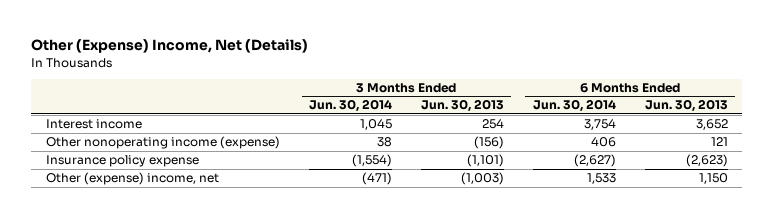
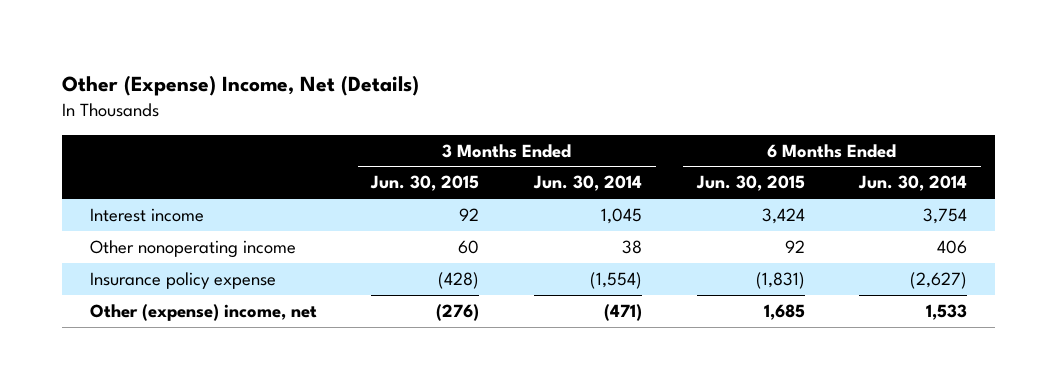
- | 3 Months Ended Jun. 30, 2014 | 3 Months Ended Jun. 30, 2013 | 6 Months Ended Jun. 30, 2014 | 6 Months Ended Jun. 30, 2013
+ | 3 Months Ended Jun. 30, 2015 | 3 Months Ended Jun. 30, 2014 | 6 Months Ended Jun. 30, 2015 | 6 Months Ended Jun. 30, 2014
- Other nonoperating income (expense) | 38 | (156) | 406 | 121
+ Other nonoperating income | 60 | 38 | 92 | 406

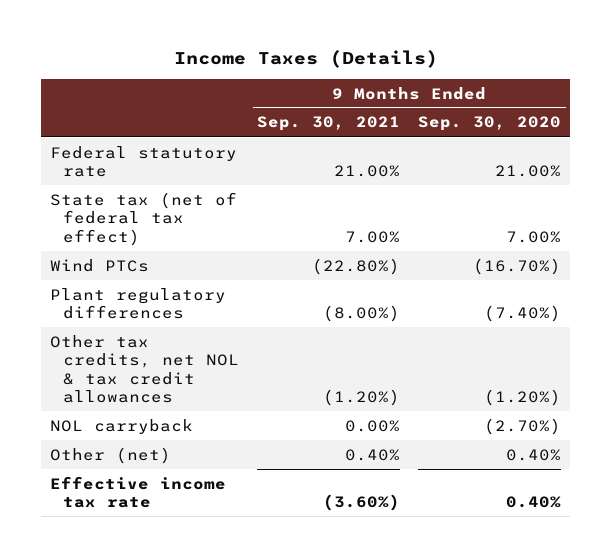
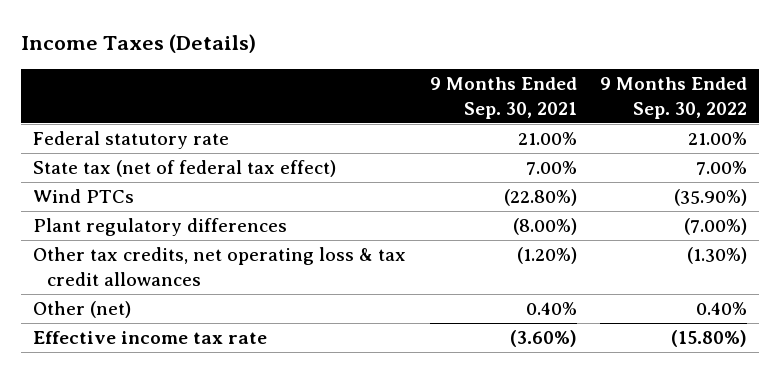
- | 9 Months Ended Sep. 30, 2021 | 9 Months Ended Sep. 30, 2020
+ | 9 Months Ended Sep. 30, 2021 | 9 Months Ended Sep. 30, 2022
- Other tax credits, net NOL & tax credit allowances | (1.20%) | (1.20%)
- NOL carryback | 0.00% | (2.70%)
+ Other tax credits, net operating loss & tax credit allowances | (1.20%) | (1.30%)

